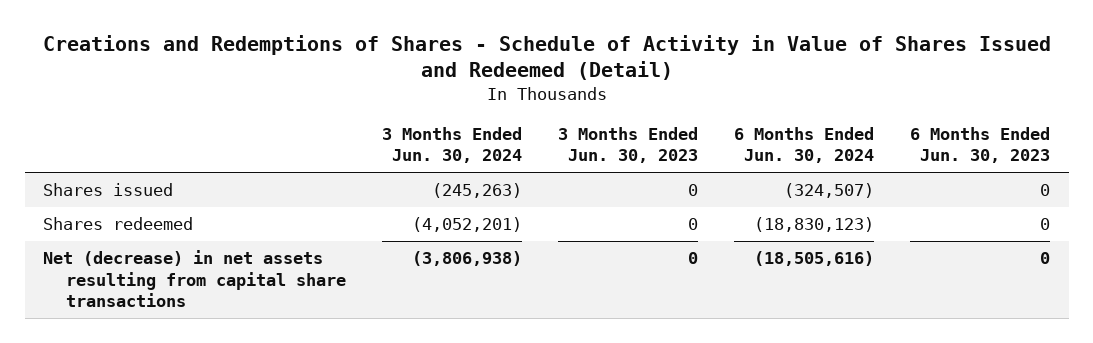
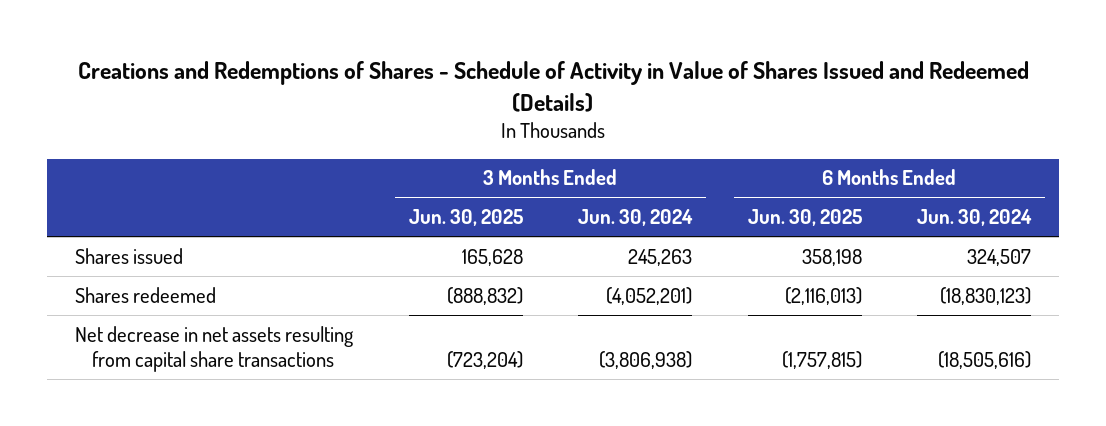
- Creations and Redemptions of Shares - Schedule of Activity in Value of Shares Issued and Redeemed (Detail)
+ Creations and Redemptions of Shares - Schedule of Activity in Value of Shares Issued and Redeemed (Details)
- | 3 Months Ended Jun. 30, 2024 | 3 Months Ended Jun. 30, 2023 | 6 Months Ended Jun. 30, 2024 | 6 Months Ended Jun. 30, 2023
+ | 3 Months Ended Jun. 30, 2025 | 3 Months Ended Jun. 30, 2024 | 6 Months Ended Jun. 30, 2025 | 6 Months Ended Jun. 30, 2024
- Shares issued | (245,263) | 0 | (324,507) | 0
+ Shares issued | 165,628 | 245,263 | 358,198 | 324,507
- Net (decrease) in net assets resulting from capital share transactions | (3,806,938) | 0 | (18,505,616) | 0
+ Net decrease in net assets resulting from capital share transactions | (723,204) | (3,806,938) | (1,757,815) | (18,505,616)

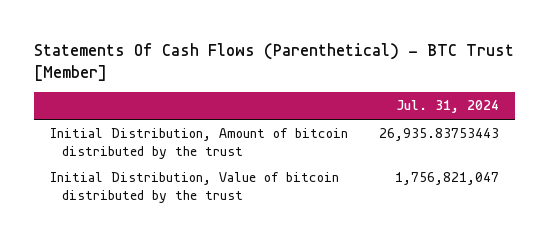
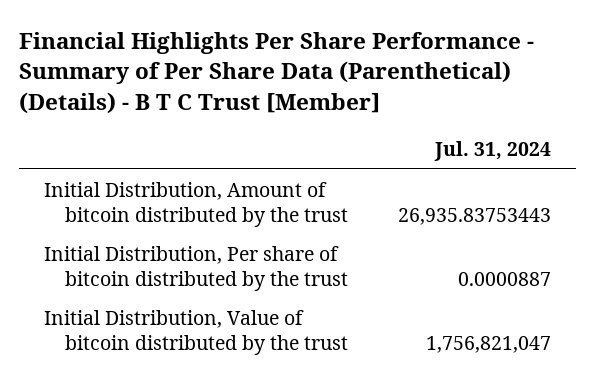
- Statements Of Cash Flows (Parenthetical) - BTC Trust [Member]
+ Financial Highlights Per Share Performance - Summary of Per Share Data (Parenthetical) (Details) - B T C Trust [Member]
+ Initial Distribution, Per share of bitcoin distributed by the trust | 0.0000887

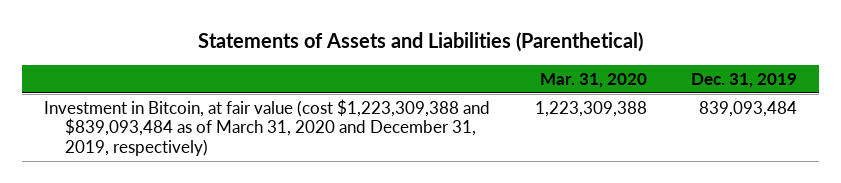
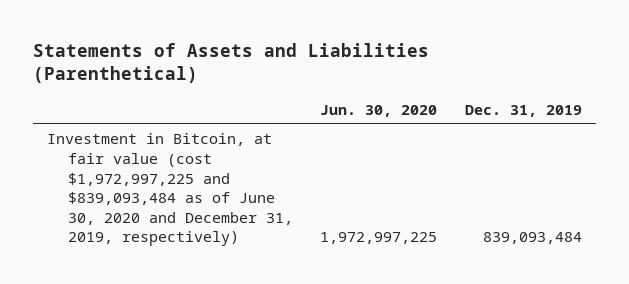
- | Mar. 31, 2020 | Dec. 31, 2019
+ | Jun. 30, 2020 | Dec. 31, 2019
- Investment in Bitcoin, at fair value (cost $1,223,309,388 and $839,093,484 as of March 31, 2020 and December 31, 2019, respectively) | 1,223,309,388 | 839,093,484
+ Investment in Bitcoin, at fair value (cost $1,972,997,225 and $839,093,484 as of June 30, 2020 and December 31, 2019, respectively) | 1,972,997,225 | 839,093,484

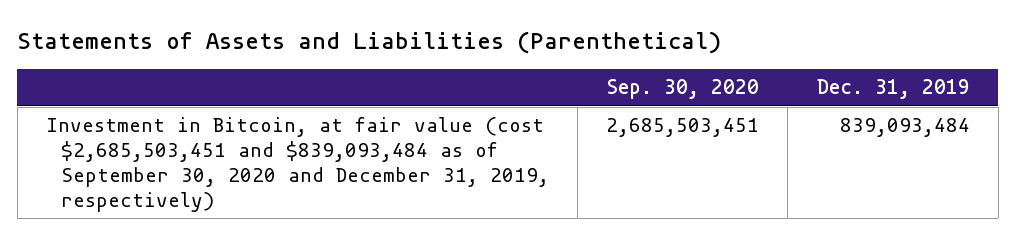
- | Jun. 30, 2020 | Dec. 31, 2019
+ | Sep. 30, 2020 | Dec. 31, 2019
- Investment in Bitcoin, at fair value (cost $1,972,997,225 and $839,093,484 as of June 30, 2020 and December 31, 2019, respectively) | 1,972,997,225 | 839,093,484
+ Investment in Bitcoin, at fair value (cost $2,685,503,451 and $839,093,484 as of September 30, 2020 and December 31, 2019, respectively) | 2,685,503,451 | 839,093,484

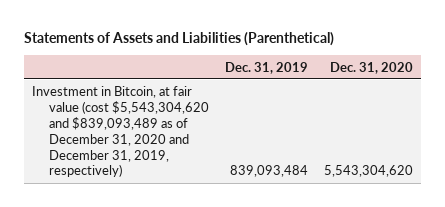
- | Sep. 30, 2020 | Dec. 31, 2019
+ | Dec. 31, 2019 | Dec. 31, 2020
- Investment in Bitcoin, at fair value (cost $2,685,503,451 and $839,093,484 as of September 30, 2020 and December 31, 2019, respectively) | 2,685,503,451 | 839,093,484
+ Investment in Bitcoin, at fair value (cost $5,543,304,620 and $839,093,489 as of December 31, 2020 and December 31, 2019, respectively) | 839,093,484 | 5,543,304,620

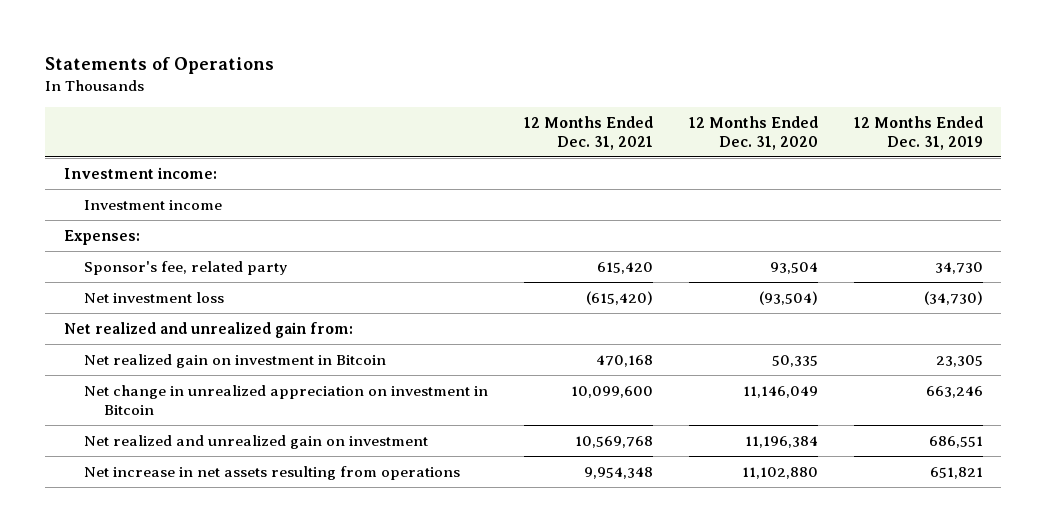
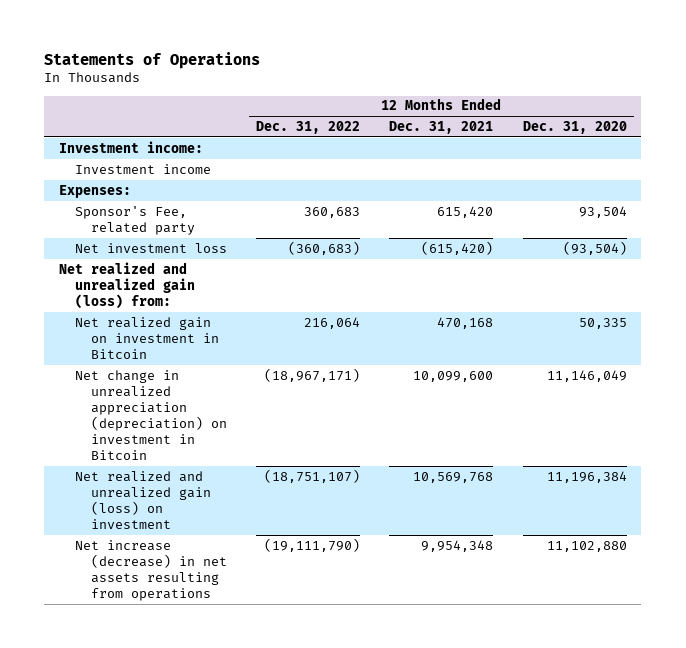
- | 12 Months Ended Dec. 31, 2021 | 12 Months Ended Dec. 31, 2020 | 12 Months Ended Dec. 31, 2019
+ | 12 Months Ended Dec. 31, 2022 | 12 Months Ended Dec. 31, 2021 | 12 Months Ended Dec. 31, 2020
- Sponsor's fee, related party | 615,420 | 93,504 | 34,730
+ Sponsor's Fee, related party | 360,683 | 615,420 | 93,504
- Net realized and unrealized gain from:
+ Net realized and unrealized gain (loss) from:
- Net change in unrealized appreciation on investment in Bitcoin | 10,099,600 | 11,146,049 | 663,246
- Net realized and unrealized gain on investment | 10,569,768 | 11,196,384 | 686,551
- Net increase in net assets resulting from operations | 9,954,348 | 11,102,880 | 651,821
+ Net change in unrealized appreciation (depreciation) on investment in Bitcoin | (18,967,171) | 10,099,600 | 11,146,049
+ Net realized and unrealized gain (loss) on investment | (18,751,107) | 10,569,768 | 11,196,384
+ Net increase (decrease) in net assets resulting from operations | (19,111,790) | 9,954,348 | 11,102,880

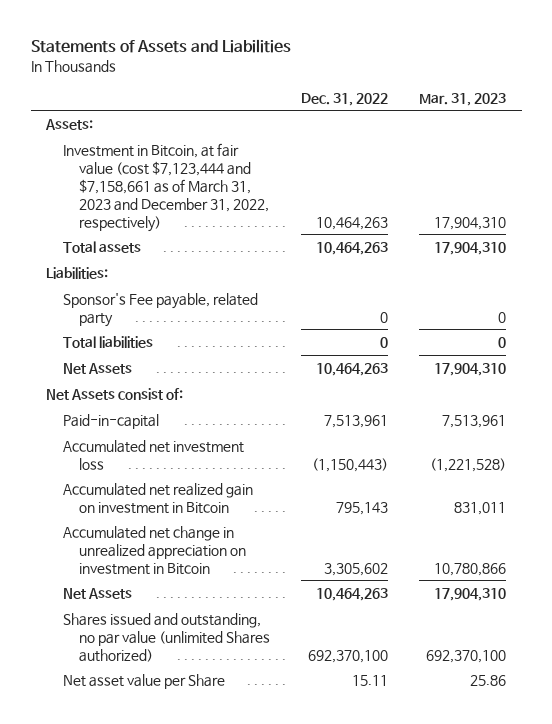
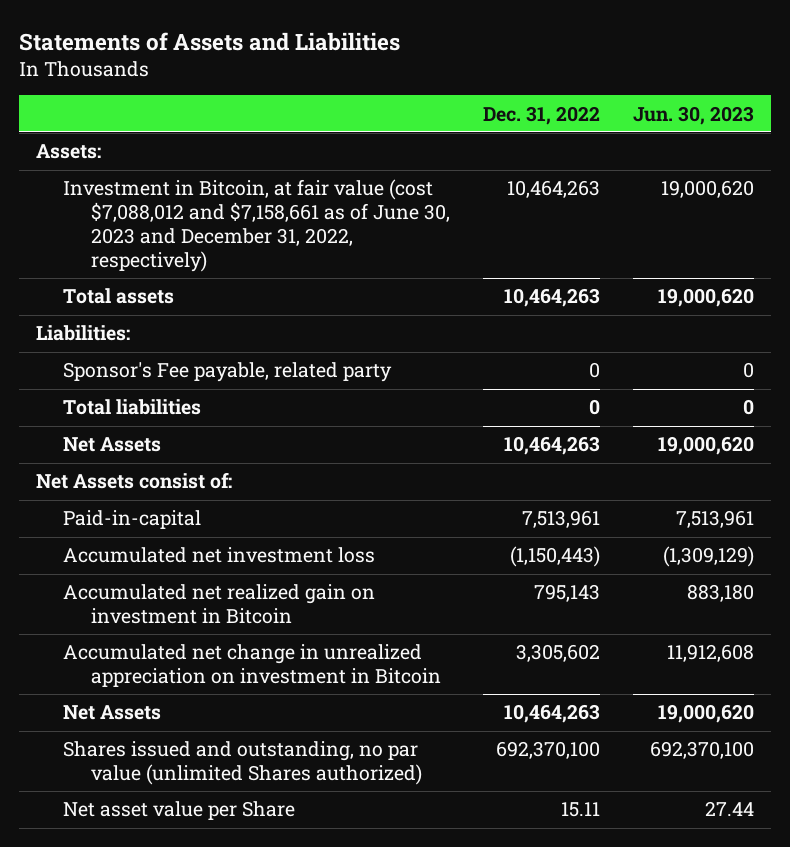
- | Dec. 31, 2022 | Mar. 31, 2023
+ | Dec. 31, 2022 | Jun. 30, 2023
- Investment in Bitcoin, at fair value (cost $7,123,444 and $7,158,661 as of March 31, 2023 and December 31, 2022, respectively) | 10,464,263 | 17,904,310
+ Investment in Bitcoin, at fair value (cost $7,088,012 and $7,158,661 as of June 30, 2023 and December 31, 2022, respectively) | 10,464,263 | 19,000,620

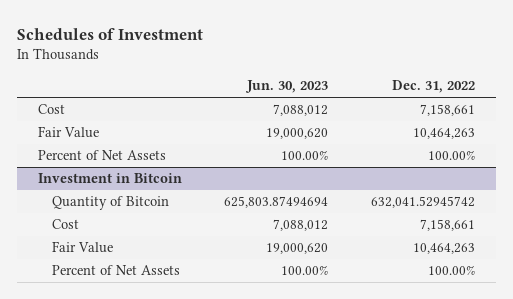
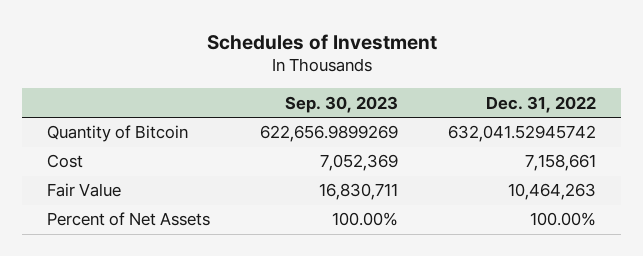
- | Jun. 30, 2023 | Dec. 31, 2022
+ | Sep. 30, 2023 | Dec. 31, 2022
- Cost | 7,088,012 | 7,158,661
- Fair Value | 19,000,620 | 10,464,263
- Percent of Net Assets | 100.00% | 100.00%
- Investment in Bitcoin

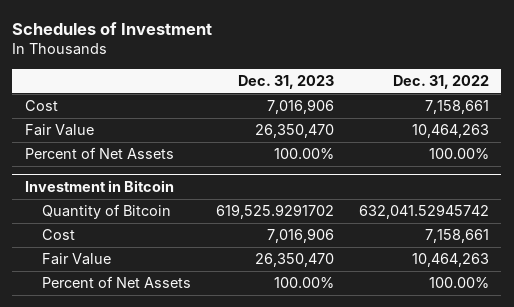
- | Sep. 30, 2023 | Dec. 31, 2022
+ | Dec. 31, 2023 | Dec. 31, 2022
+ Cost | 7,016,906 | 7,158,661
+ Fair Value | 26,350,470 | 10,464,263
+ Percent of Net Assets | 100.00% | 100.00%
+ Investment in Bitcoin

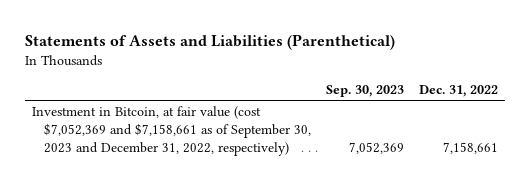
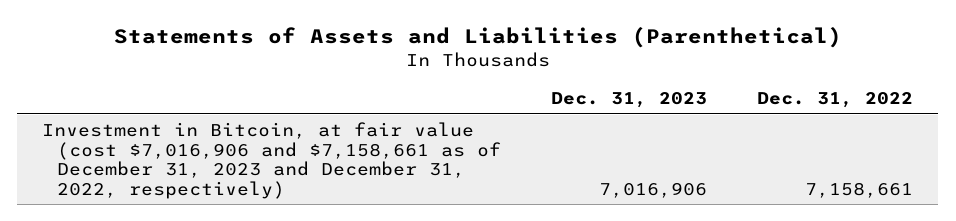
- | Sep. 30, 2023 | Dec. 31, 2022
+ | Dec. 31, 2023 | Dec. 31, 2022
- Investment in Bitcoin, at fair value (cost $7,052,369 and $7,158,661 as of September 30, 2023 and December 31, 2022, respectively) | 7,052,369 | 7,158,661
+ Investment in Bitcoin, at fair value (cost $7,016,906 and $7,158,661 as of December 31, 2023 and December 31, 2022, respectively) | 7,016,906 | 7,158,661

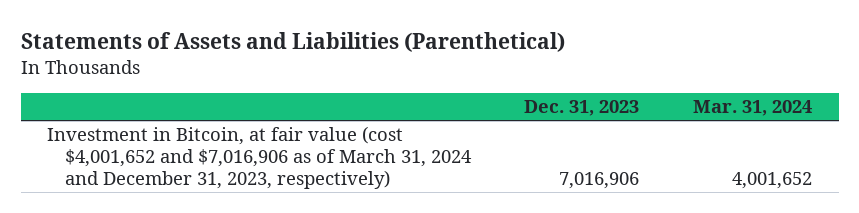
- | Dec. 31, 2023 | Dec. 31, 2022
+ | Dec. 31, 2023 | Mar. 31, 2024
- Investment in Bitcoin, at fair value (cost $7,016,906 and $7,158,661 as of December 31, 2023 and December 31, 2022, respectively) | 7,016,906 | 7,158,661
+ Investment in Bitcoin, at fair value (cost $4,001,652 and $7,016,906 as of March 31, 2024 and December 31, 2023, respectively) | 7,016,906 | 4,001,652

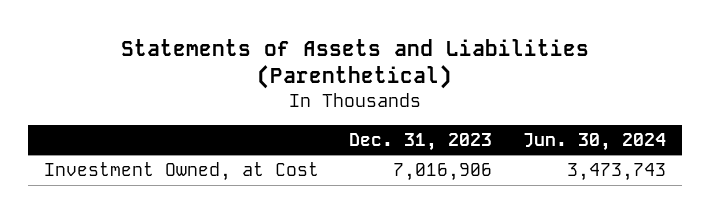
- | Dec. 31, 2023 | Mar. 31, 2024
+ | Dec. 31, 2023 | Jun. 30, 2024
- Investment in Bitcoin, at fair value (cost $4,001,652 and $7,016,906 as of March 31, 2024 and December 31, 2023, respectively) | 7,016,906 | 4,001,652
+ Investment Owned, at Cost | 7,016,906 | 3,473,743

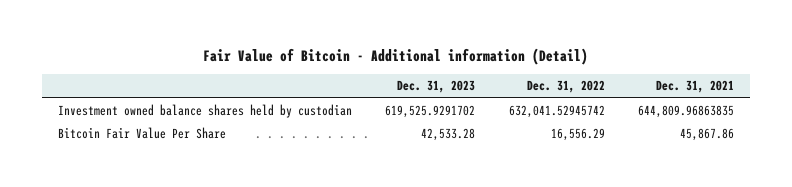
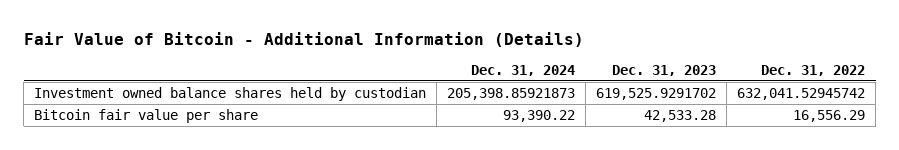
- Fair Value of Bitcoin - Additional information (Detail)
+ Fair Value of Bitcoin - Additional Information (Details)
- | Dec. 31, 2023 | Dec. 31, 2022 | Dec. 31, 2021
+ | Dec. 31, 2024 | Dec. 31, 2023 | Dec. 31, 2022
- Bitcoin Fair Value Per Share | 42,533.28 | 16,556.29 | 45,867.86
+ Bitcoin fair value per share | 93,390.22 | 42,533.28 | 16,556.29

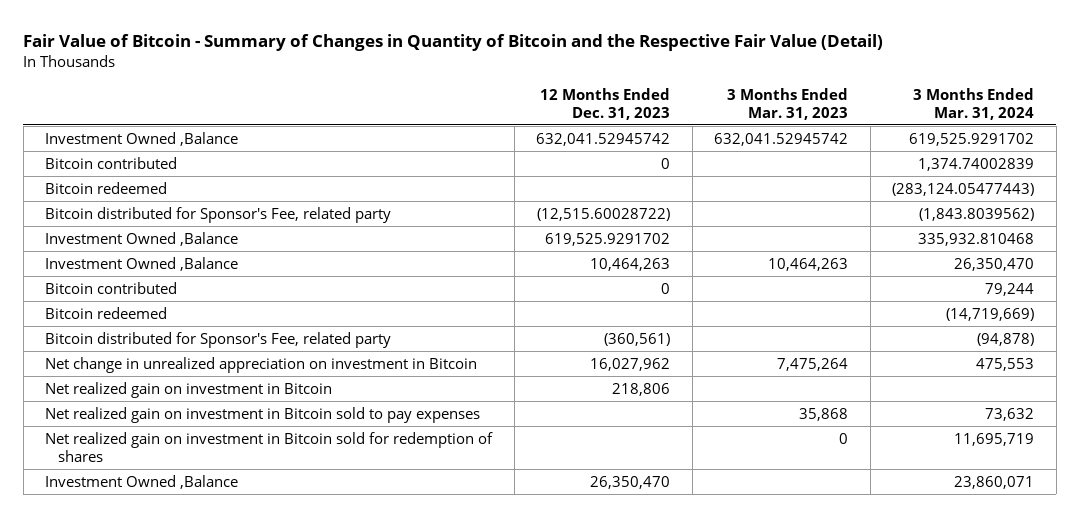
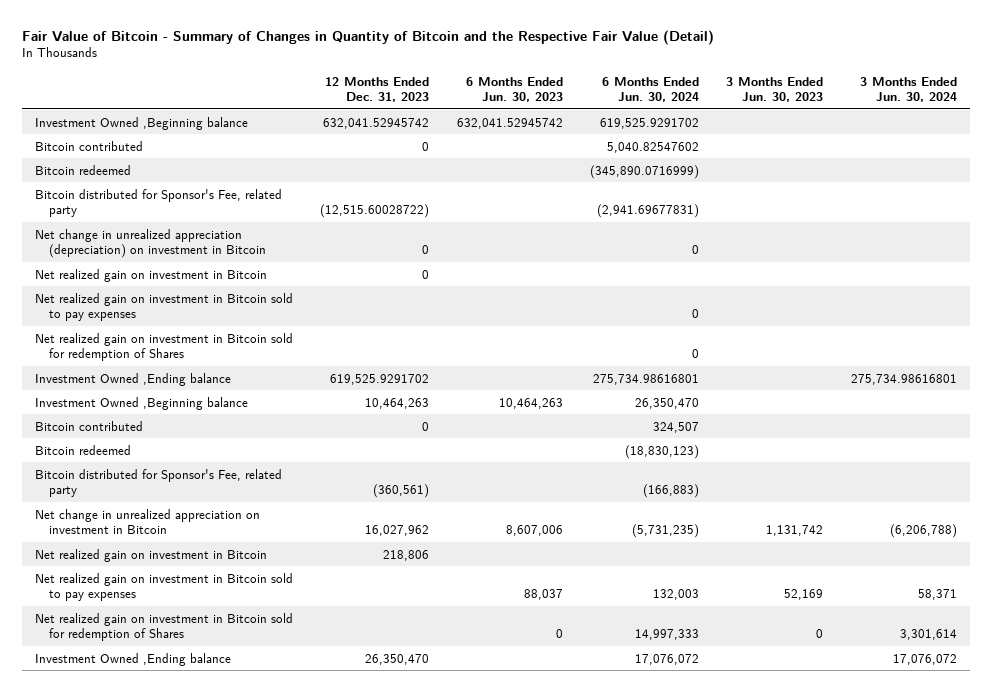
- | 12 Months Ended Dec. 31, 2023 | 3 Months Ended Mar. 31, 2023 | 3 Months Ended Mar. 31, 2024
+ | 12 Months Ended Dec. 31, 2023 | 6 Months Ended Jun. 30, 2023 | 6 Months Ended Jun. 30, 2024 | 3 Months Ended Jun. 30, 2023 | 3 Months Ended Jun. 30, 2024
- Investment Owned ,Balance | 632,041.52945742 | 632,041.52945742 | 619,525.9291702
+ Investment Owned ,Beginning balance | 632,041.52945742 | 632,041.52945742 | 619,525.9291702 | |
- Investment Owned ,Balance | 619,525.9291702 | | 335,932.810468
- Investment Owned ,Balance | 10,464,263 | 10,464,263 | 26,350,470
+ Net change in unrealized appreciation (depreciation) on investment in Bitcoin | 0 | | 0 | |
+ Net realized gain on investment in Bitcoin | 0 | | | |
+ Net realized gain on investment in Bitcoin sold to pay expenses | | | 0 | |
+ Net realized gain on investment in Bitcoin sold for redemption of Shares | | | 0 | |
+ Investment Owned ,Ending balance | 619,525.9291702 | | 275,734.98616801 | | 275,734.98616801
+ Investment Owned ,Beginning balance | 10,464,263 | 10,464,263 | 26,350,470 | |
- Net realized gain on investment in Bitcoin sold for redemption of shares | | 0 | 11,695,719
- Investment Owned ,Balance | 26,350,470 | | 23,860,071
+ Net realized gain on investment in Bitcoin sold for redemption of Shares | | 0 | 14,997,333 | 0 | 3,301,614
+ Investment Owned ,Ending balance | 26,350,470 | | 17,076,072 | | 17,076,072

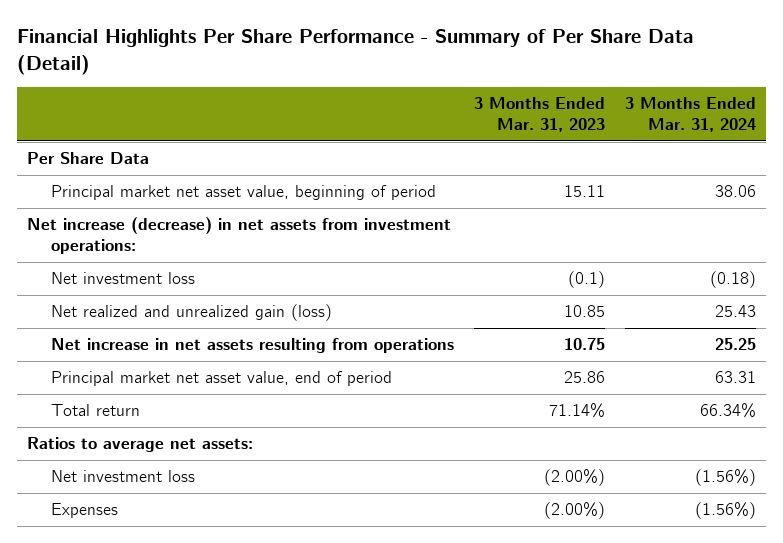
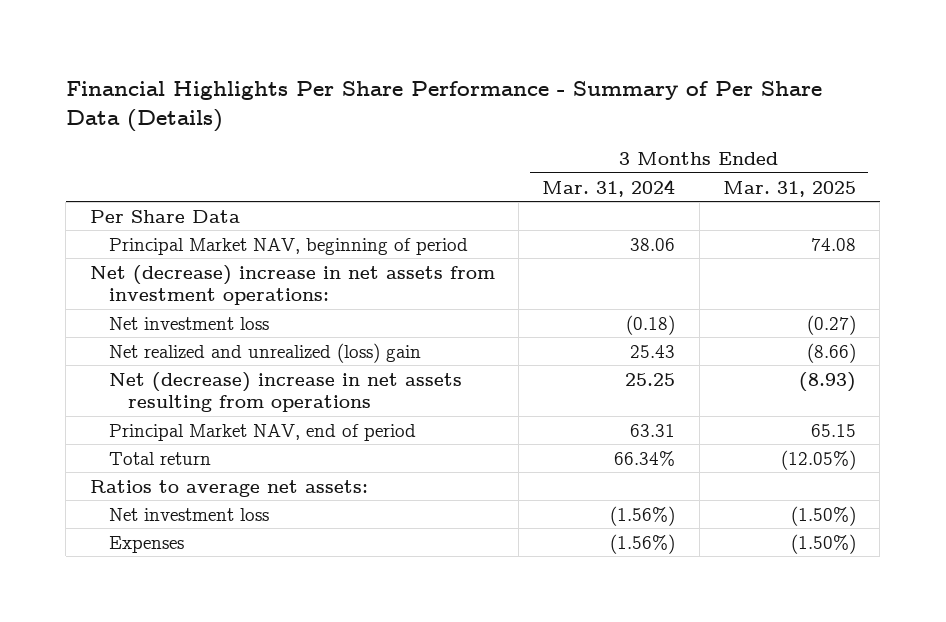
- Financial Highlights Per Share Performance - Summary of Per Share Data (Detail)
+ Financial Highlights Per Share Performance - Summary of Per Share Data (Details)
- | 3 Months Ended Mar. 31, 2023 | 3 Months Ended Mar. 31, 2024
+ | 3 Months Ended Mar. 31, 2024 | 3 Months Ended Mar. 31, 2025
- Principal market net asset value, beginning of period | 15.11 | 38.06
- Net increase (decrease) in net assets from investment operations:
+ Principal Market NAV, beginning of period | 38.06 | 74.08
+ Net (decrease) increase in net assets from investment operations:
- Net realized and unrealized gain (loss) | 10.85 | 25.43
- Net increase in net assets resulting from operations | 10.75 | 25.25
- Principal market net asset value, end of period | 25.86 | 63.31
+ Net realized and unrealized (loss) gain | 25.43 | (8.66)
+ Net (decrease) increase in net assets resulting from operations | 25.25 | (8.93)
+ Principal Market NAV, end of period | 63.31 | 65.15

